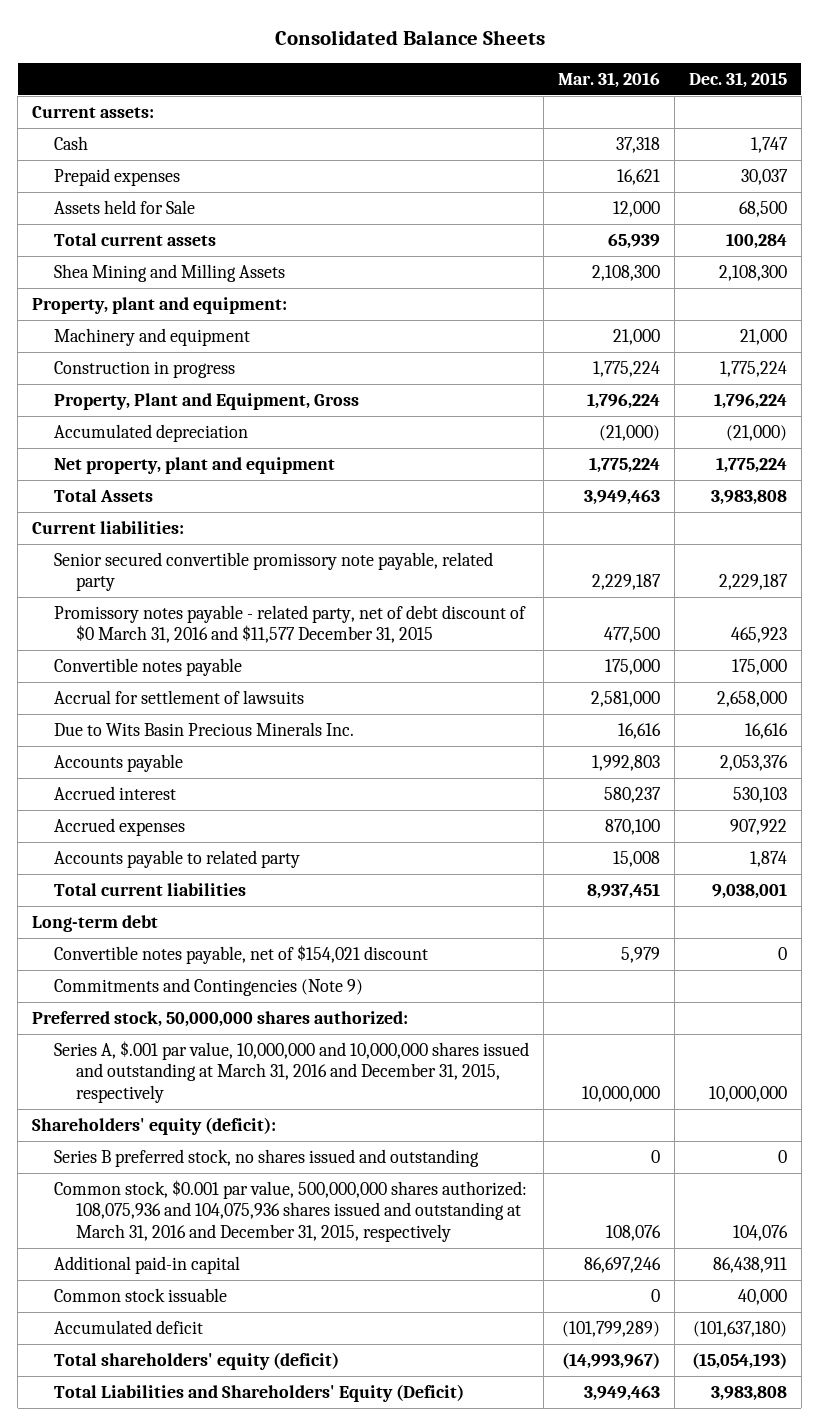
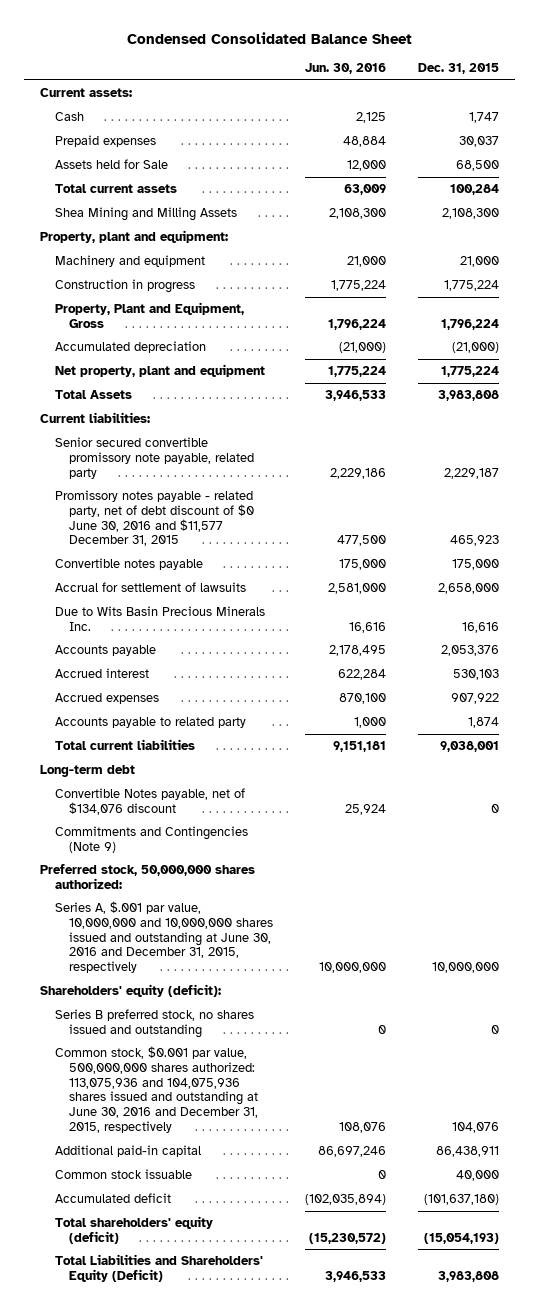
- Consolidated Balance Sheets
+ Condensed Consolidated Balance Sheet
- | Mar. 31, 2016 | Dec. 31, 2015
+ | Jun. 30, 2016 | Dec. 31, 2015
- Promissory notes payable - related party, net of debt discount of $0 March 31, 2016 and $11,577 December 31, 2015 | 477,500 | 465,923
+ Promissory notes payable - related party, net of debt discount of $0 June 30, 2016 and $11,577 December 31, 2015 | 477,500 | 465,923
- Convertible notes payable, net of $154,021 discount | 5,979 | 0
+ Convertible Notes payable, net of $134,076 discount | 25,924 | 0
- Series A, $.001 par value, 10,000,000 and 10,000,000 shares issued and outstanding at March 31, 2016 and December 31, 2015, respectively | 10,000,000 | 10,000,000
+ Series A, $.001 par value, 10,000,000 and 10,000,000 shares issued and outstanding at June 30, 2016 and December 31, 2015, respectively | 10,000,000 | 10,000,000
- Common stock, $0.001 par value, 500,000,000 shares authorized: 108,075,936 and 104,075,936 shares issued and outstanding at March 31, 2016 and December 31, 2015, respectively | 108,076 | 104,076
+ Common stock, $0.001 par value, 500,000,000 shares authorized: 113,075,936 and 104,075,936 shares issued and outstanding at June 30, 2016 and December 31, 2015, respectively | 108,076 | 104,076

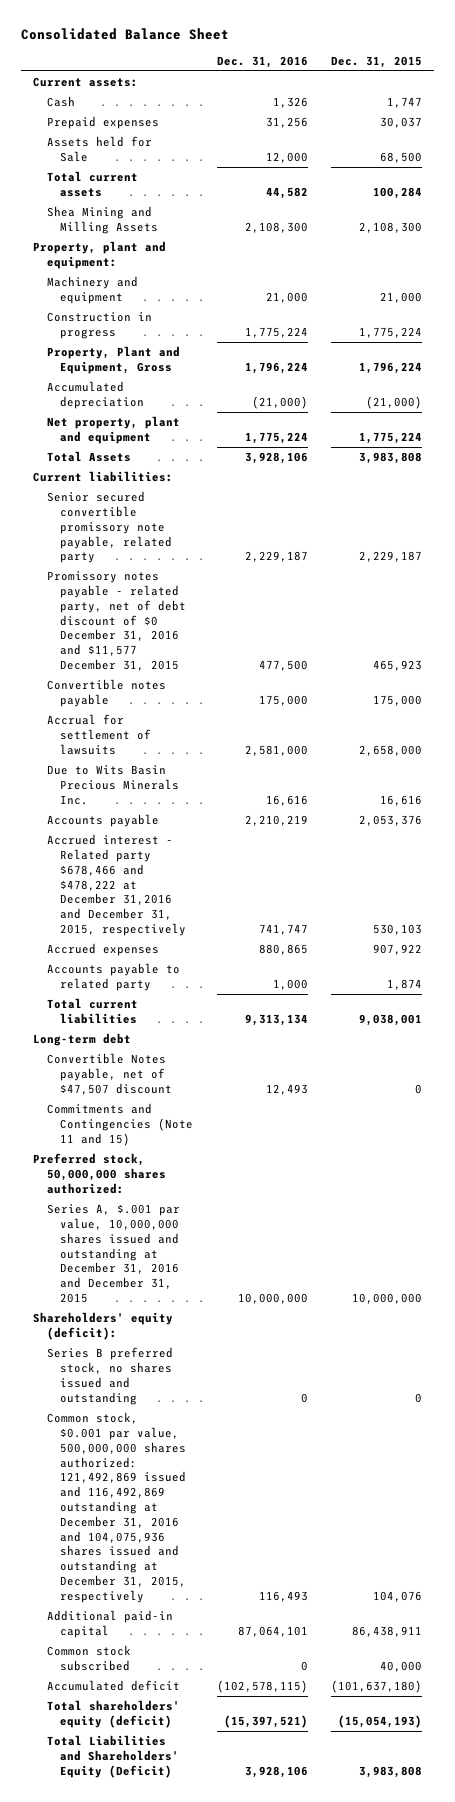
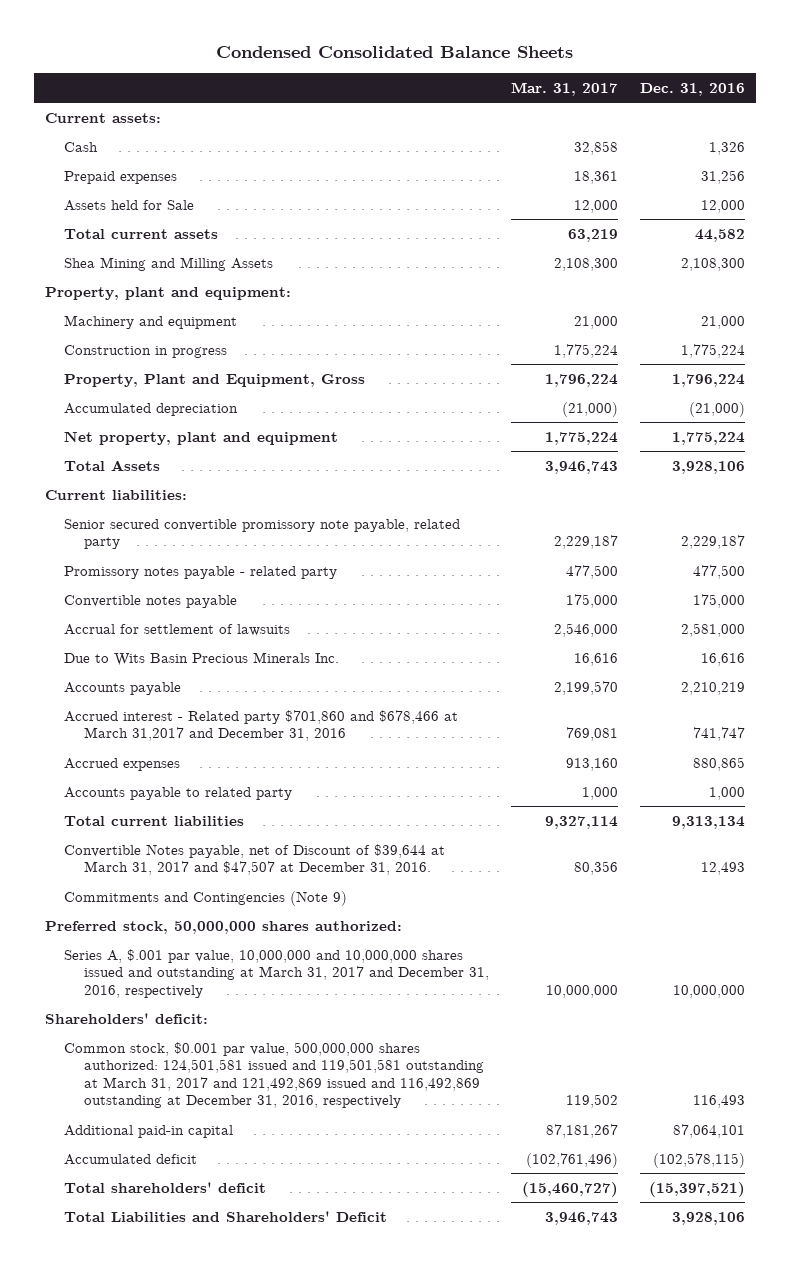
- Consolidated Balance Sheet
+ Condensed Consolidated Balance Sheets
- | Dec. 31, 2016 | Dec. 31, 2015
+ | Mar. 31, 2017 | Dec. 31, 2016
- Promissory notes payable - related party, net of debt discount of $0 December 31, 2016 and $11,577 December 31, 2015 | 477,500 | 465,923
+ Promissory notes payable - related party | 477,500 | 477,500
- Accrued interest - Related party $678,466 and $478,222 at December 31,2016 and December 31, 2015, respectively | 741,747 | 530,103
+ Accrued interest - Related party $701,860 and $678,466 at March 31,2017 and December 31, 2016 | 769,081 | 741,747
- Long-term debt
- Convertible Notes payable, net of $47,507 discount | 12,493 | 0
- Commitments and Contingencies (Note 11 and 15)
+ Convertible Notes payable, net of Discount of $39,644 at March 31, 2017 and $47,507 at December 31, 2016. | 80,356 | 12,493
+ Commitments and Contingencies (Note 9)
- Series A, $.001 par value, 10,000,000 shares issued and outstanding at December 31, 2016 and December 31, 2015 | 10,000,000 | 10,000,000
- Shareholders' equity (deficit):
- Series B preferred stock, no shares issued and outstanding | 0 | 0
- Common stock, $0.001 par value, 500,000,000 shares authorized: 121,492,869 issued and 116,492,869 outstanding at December 31, 2016 and 104,075,936 shares issued and outstanding at December 31, 2015, respectively | 116,493 | 104,076
+ Series A, $.001 par value, 10,000,000 and 10,000,000 shares issued and outstanding at March 31, 2017 and December 31, 2016, respectively | 10,000,000 | 10,000,000
+ Shareholders' deficit:
+ Common stock, $0.001 par value, 500,000,000 shares authorized: 124,501,581 issued and 119,501,581 outstanding at March 31, 2017 and 121,492,869 issued and 116,492,869 outstanding at December 31, 2016, respectively | 119,502 | 116,493
- Common stock subscribed | 0 | 40,000
- Total shareholders' equity (deficit) | (15,397,521) | (15,054,193)
- Total Liabilities and Shareholders' Equity (Deficit) | 3,928,106 | 3,983,808
+ Total shareholders' deficit | (15,460,727) | (15,397,521)
+ Total Liabilities and Shareholders' Deficit | 3,946,743 | 3,928,106

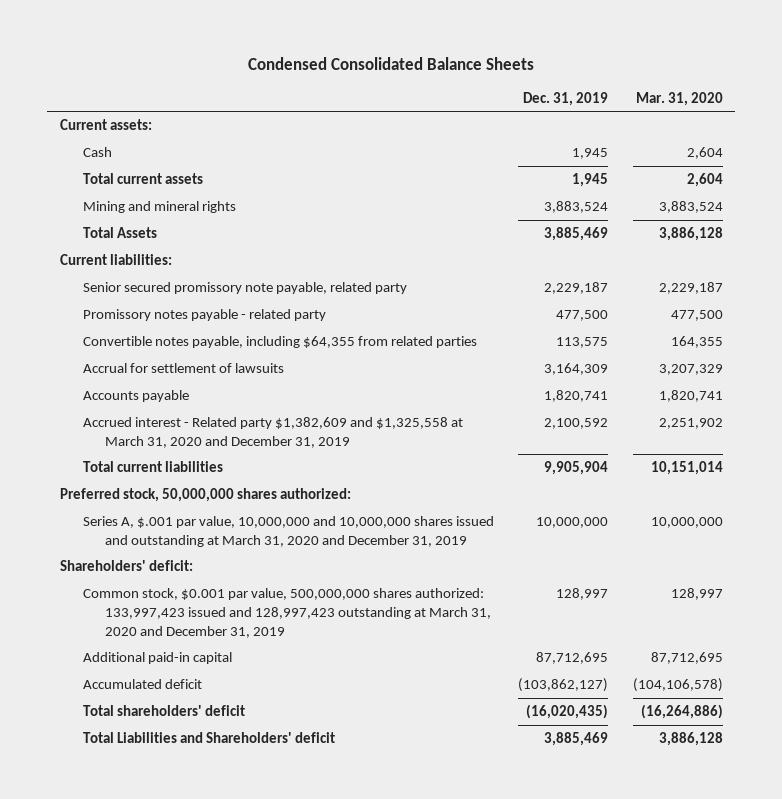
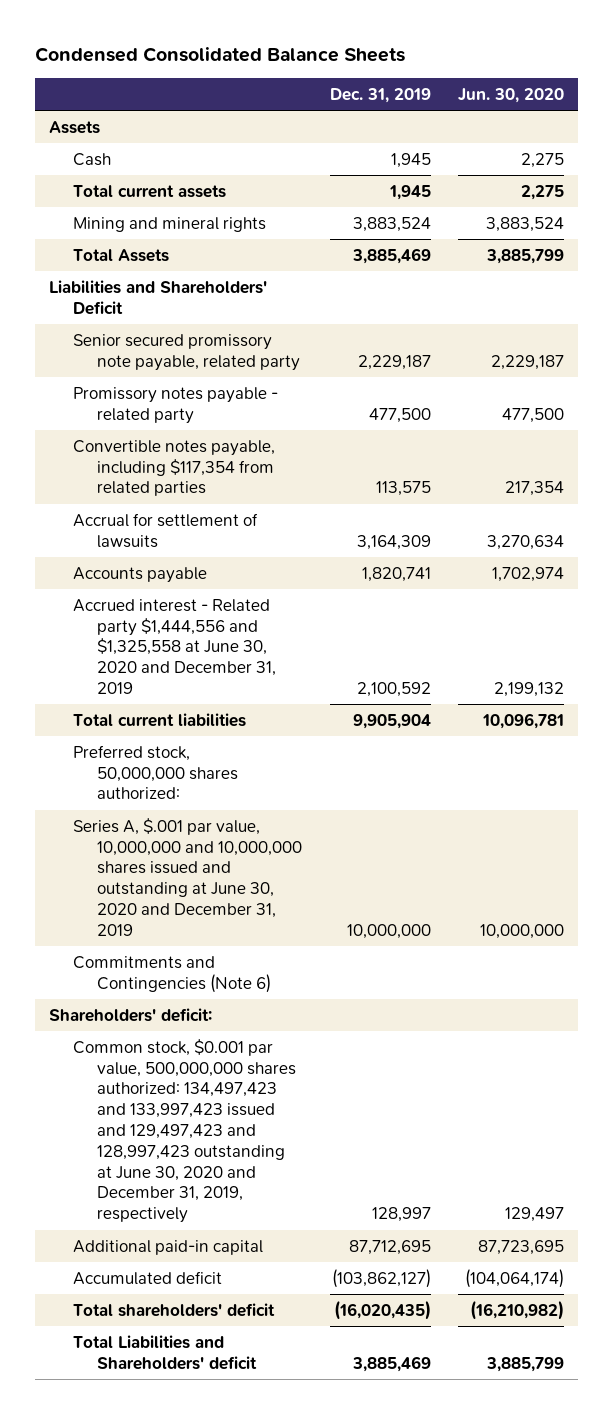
- | Dec. 31, 2019 | Mar. 31, 2020
+ | Dec. 31, 2019 | Jun. 30, 2020
- Current assets:
+ Assets
- Current liabilities:
+ Liabilities and Shareholders' Deficit
- Convertible notes payable, including $64,355 from related parties | 113,575 | 164,355
+ Convertible notes payable, including $117,354 from related parties | 113,575 | 217,354
- Accrued interest - Related party $1,382,609 and $1,325,558 at March 31, 2020 and December 31, 2019 | 2,100,592 | 2,251,902
+ Accrued interest - Related party $1,444,556 and $1,325,558 at June 30, 2020 and December 31, 2019 | 2,100,592 | 2,199,132
- Series A, $.001 par value, 10,000,000 and 10,000,000 shares issued and outstanding at March 31, 2020 and December 31, 2019 | 10,000,000 | 10,000,000
+ Series A, $.001 par value, 10,000,000 and 10,000,000 shares issued and outstanding at June 30, 2020 and December 31, 2019 | 10,000,000 | 10,000,000
+ Commitments and Contingencies (Note 6)
- Common stock, $0.001 par value, 500,000,000 shares authorized: 133,997,423 issued and 128,997,423 outstanding at March 31, 2020 and December 31, 2019 | 128,997 | 128,997
+ Common stock, $0.001 par value, 500,000,000 shares authorized: 134,497,423 and 133,997,423 issued and 129,497,423 and 128,997,423 outstanding at June 30, 2020 and December 31, 2019, respectively | 128,997 | 129,497

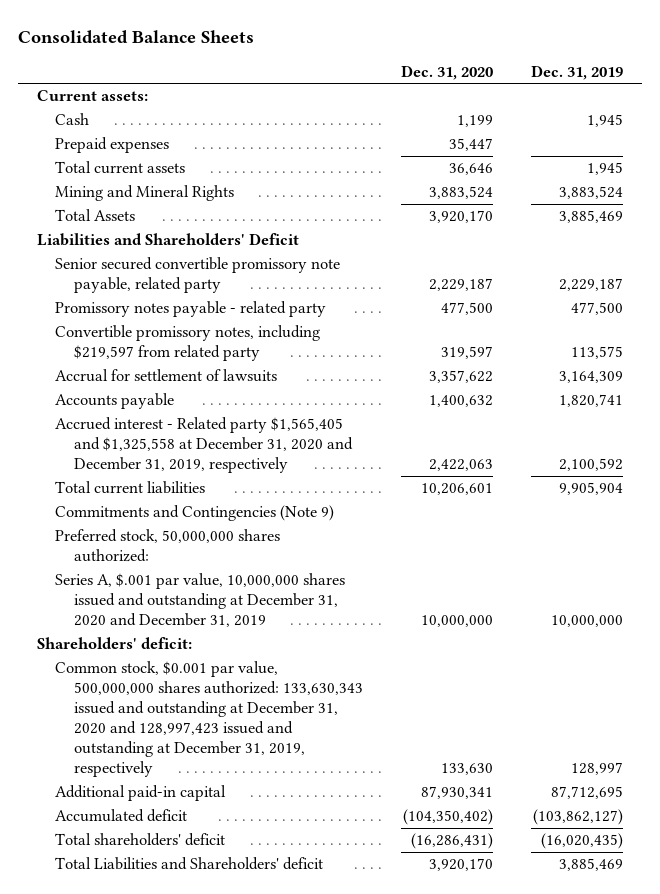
- Condensed Consolidated Balance Sheets
+ Consolidated Balance Sheets
- | Dec. 31, 2019 | Jun. 30, 2020
+ | Dec. 31, 2020 | Dec. 31, 2019
- Assets
+ Current assets:
+ Prepaid expenses | 35,447 |
- Mining and mineral rights | 3,883,524 | 3,883,524
+ Mining and Mineral Rights | 3,883,524 | 3,883,524
- Senior secured promissory note payable, related party | 2,229,187 | 2,229,187
+ Senior secured convertible promissory note payable, related party | 2,229,187 | 2,229,187
- Convertible notes payable, including $117,354 from related parties | 113,575 | 217,354
+ Convertible promissory notes, including $219,597 from related party | 319,597 | 113,575
- Accrued interest - Related party $1,444,556 and $1,325,558 at June 30, 2020 and December 31, 2019 | 2,100,592 | 2,199,132
+ Accrued interest - Related party $1,565,405 and $1,325,558 at December 31, 2020 and December 31, 2019, respectively | 2,422,063 | 2,100,592
+ Commitments and Contingencies (Note 9)
- Series A, $.001 par value, 10,000,000 and 10,000,000 shares issued and outstanding at June 30, 2020 and December 31, 2019 | 10,000,000 | 10,000,000
- Commitments and Contingencies (Note 6)
+ Series A, $.001 par value, 10,000,000 shares issued and outstanding at December 31, 2020 and December 31, 2019 | 10,000,000 | 10,000,000
- Common stock, $0.001 par value, 500,000,000 shares authorized: 134,497,423 and 133,997,423 issued and 129,497,423 and 128,997,423 outstanding at June 30, 2020 and December 31, 2019, respectively | 128,997 | 129,497
+ Common stock, $0.001 par value, 500,000,000 shares authorized: 133,630,343 issued and outstanding at December 31, 2020 and 128,997,423 issued and outstanding at December 31, 2019, respectively | 133,630 | 128,997

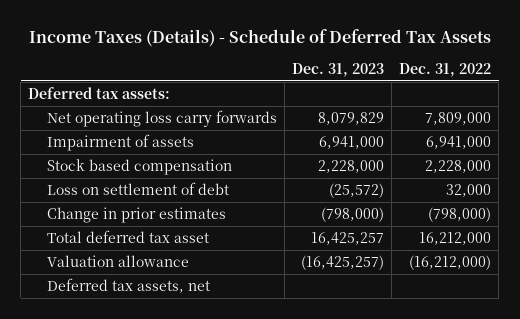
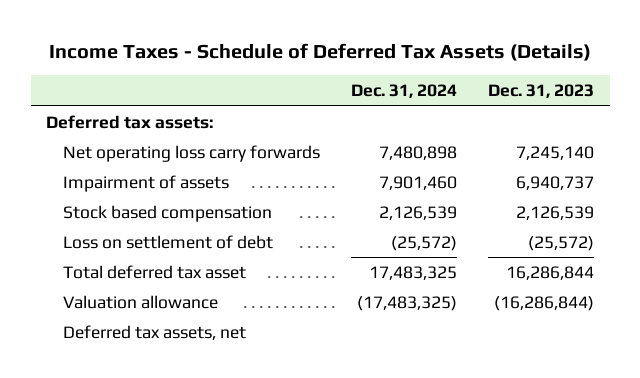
- Income Taxes (Details) - Schedule of Deferred Tax Assets
+ Income Taxes - Schedule of Deferred Tax Assets (Details)
- | Dec. 31, 2023 | Dec. 31, 2022
+ | Dec. 31, 2024 | Dec. 31, 2023
- Net operating loss carry forwards | 8,079,829 | 7,809,000
- Impairment of assets | 6,941,000 | 6,941,000
- Stock based compensation | 2,228,000 | 2,228,000
+ Net operating loss carry forwards | 7,480,898 | 7,245,140
+ Impairment of assets | 7,901,460 | 6,940,737
+ Stock based compensation | 2,126,539 | 2,126,539
- Change in prior estimates | (798,000) | (798,000)
- Total deferred tax asset | 16,425,257 | 16,212,000
- Valuation allowance | (16,425,257) | (16,212,000)
+ Total deferred tax asset | 17,483,325 | 16,286,844
+ Valuation allowance | (17,483,325) | (16,286,844)

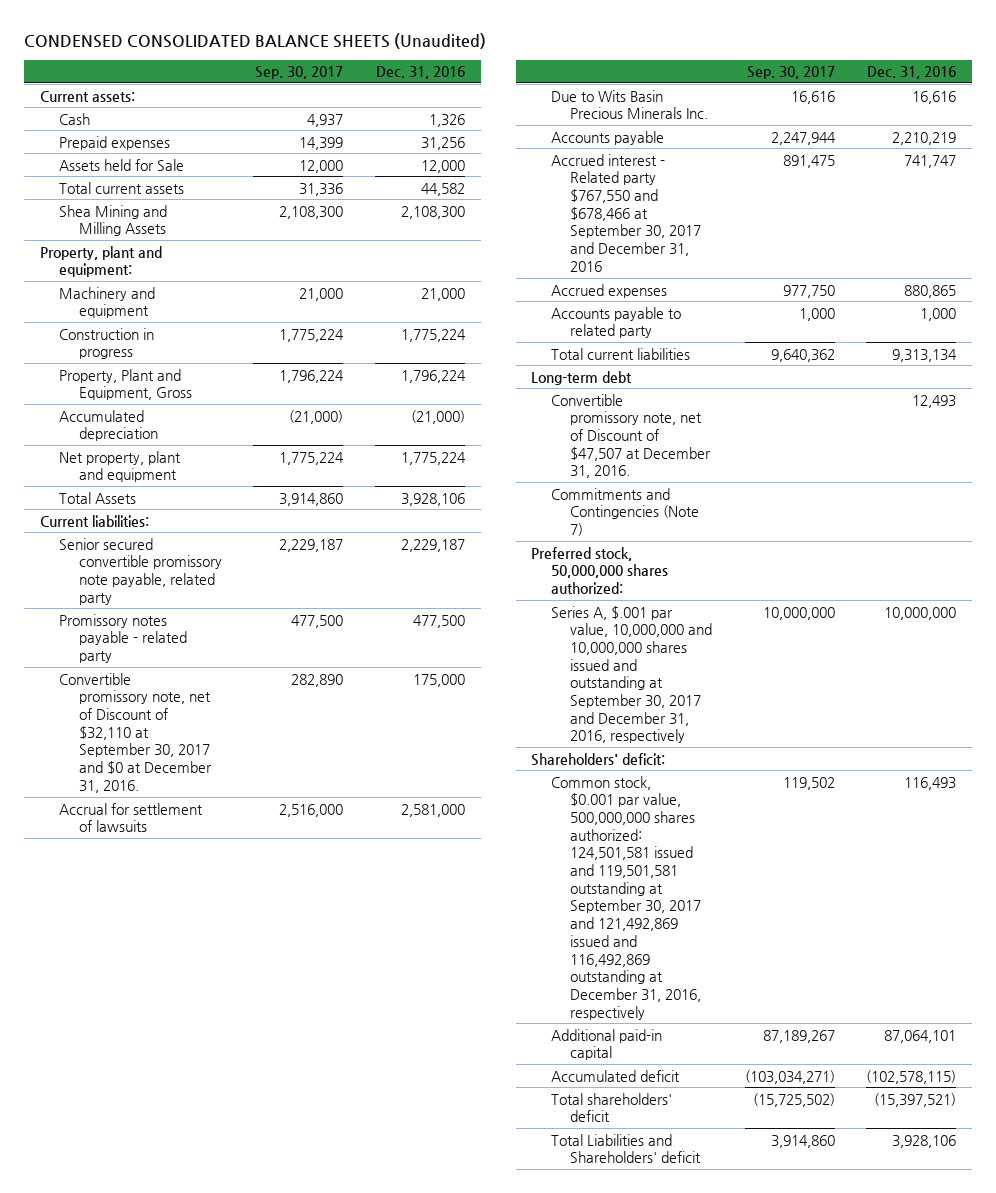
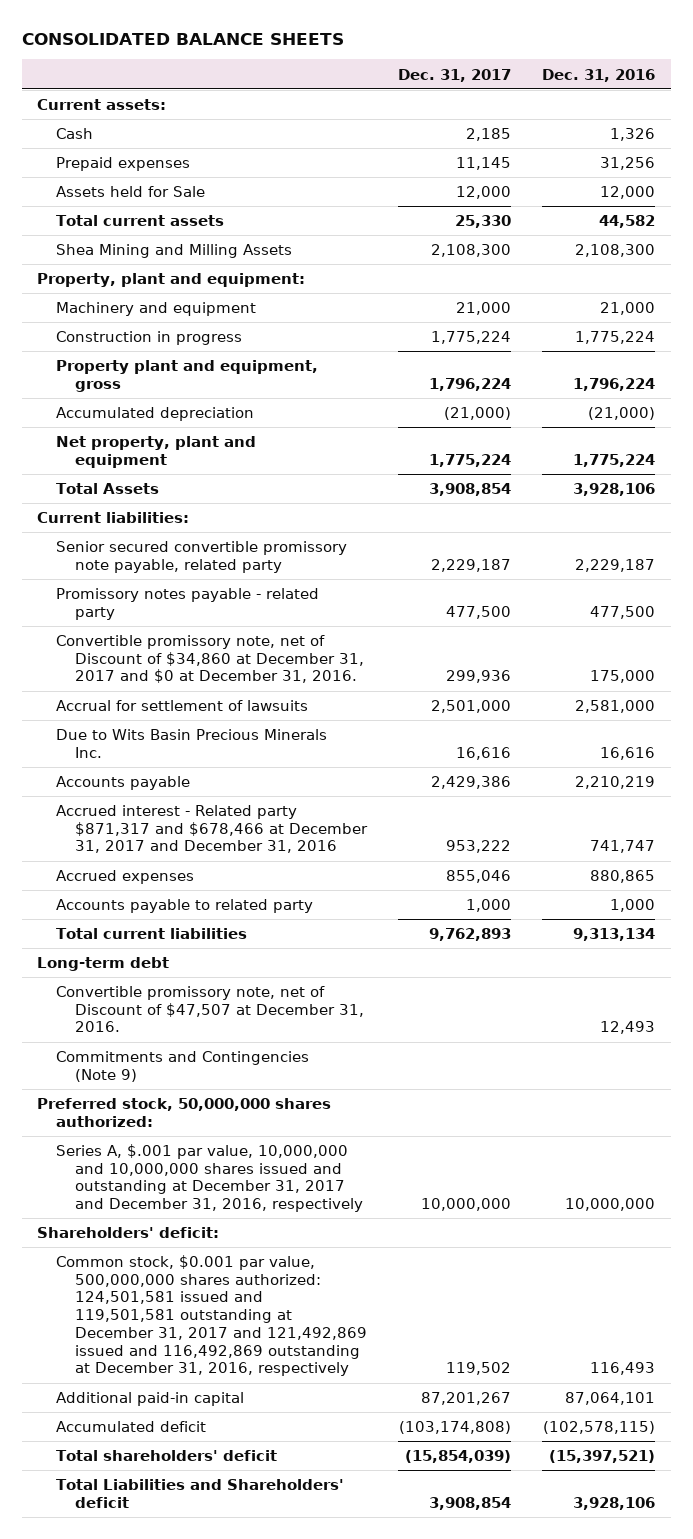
- CONDENSED CONSOLIDATED BALANCE SHEETS (Unaudited)
+ CONSOLIDATED BALANCE SHEETS
- | Sep. 30, 2017 | Dec. 31, 2016
+ | Dec. 31, 2017 | Dec. 31, 2016
- Property, Plant and Equipment, Gross | 1,796,224 | 1,796,224
+ Property plant and equipment, gross | 1,796,224 | 1,796,224
- Convertible promissory note, net of Discount of $32,110 at September 30, 2017 and $0 at December 31, 2016. | 282,890 | 175,000
+ Convertible promissory note, net of Discount of $34,860 at December 31, 2017 and $0 at December 31, 2016. | 299,936 | 175,000
- Accrued interest - Related party $767,550 and $678,466 at September 30, 2017 and December 31, 2016 | 891,475 | 741,747
+ Accrued interest - Related party $871,317 and $678,466 at December 31, 2017 and December 31, 2016 | 953,222 | 741,747
- Commitments and Contingencies (Note 7)
+ Commitments and Contingencies (Note 9)
- Series A, $.001 par value, 10,000,000 and 10,000,000 shares issued and outstanding at September 30, 2017 and December 31, 2016, respectively | 10,000,000 | 10,000,000
+ Series A, $.001 par value, 10,000,000 and 10,000,000 shares issued and outstanding at December 31, 2017 and December 31, 2016, respectively | 10,000,000 | 10,000,000
- Common stock, $0.001 par value, 500,000,000 shares authorized: 124,501,581 issued and 119,501,581 outstanding at September 30, 2017 and 121,492,869 issued and 116,492,869 outstanding at December 31, 2016, respectively | 119,502 | 116,493
+ Common stock, $0.001 par value, 500,000,000 shares authorized: 124,501,581 issued and 119,501,581 outstanding at December 31, 2017 and 121,492,869 issued and 116,492,869 outstanding at December 31, 2016, respectively | 119,502 | 116,493

